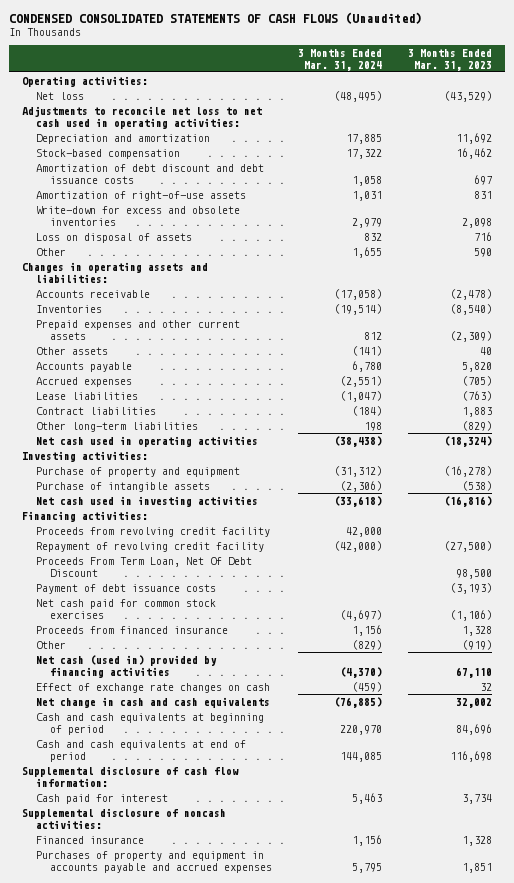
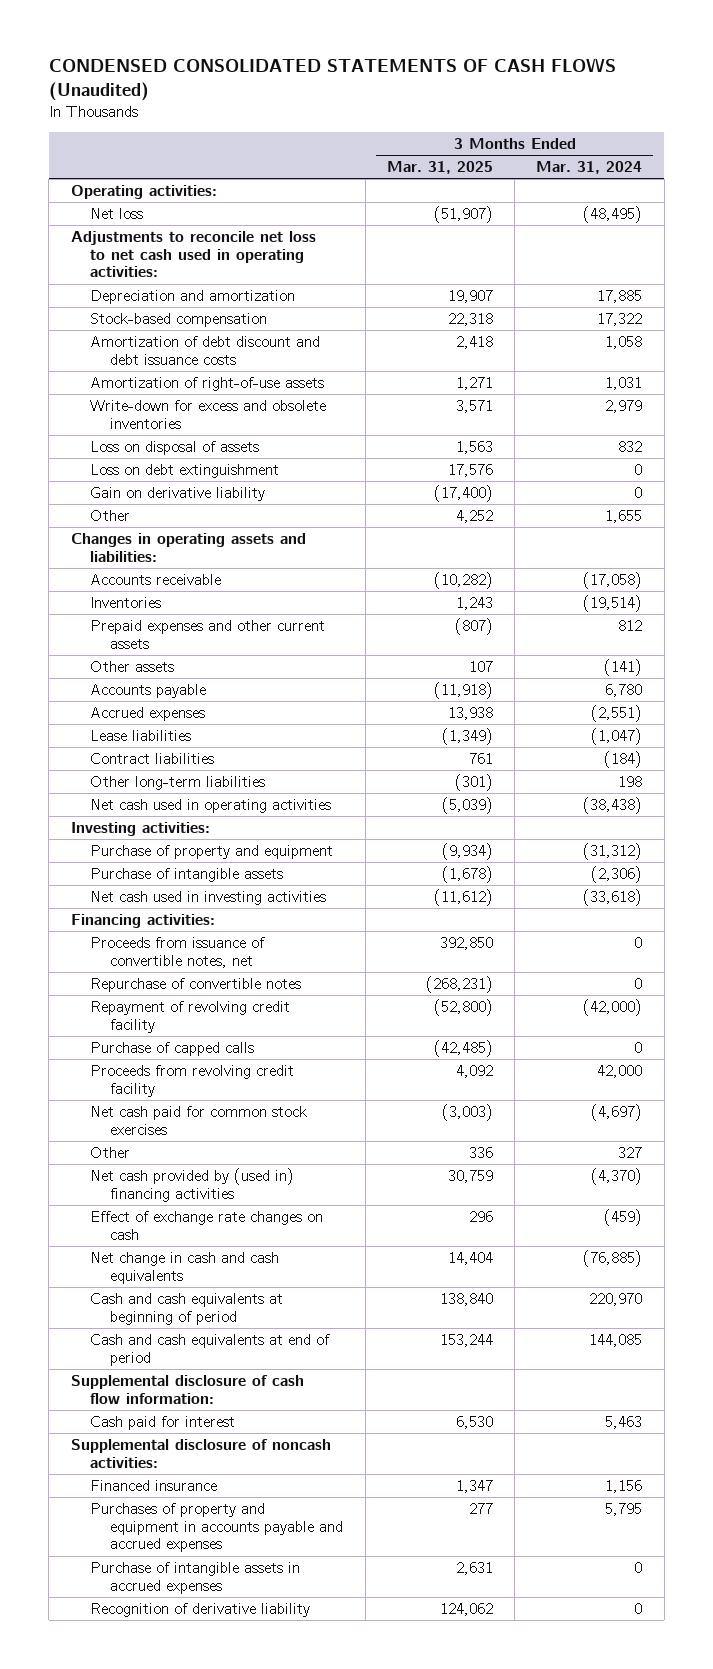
- | 3 Months Ended Mar. 31, 2024 | 3 Months Ended Mar. 31, 2023
+ | 3 Months Ended Mar. 31, 2025 | 3 Months Ended Mar. 31, 2024
+ Loss on debt extinguishment | 17,576 | 0
+ Gain on derivative liability | (17,400) | 0
+ Proceeds from issuance of convertible notes, net | 392,850 | 0
+ Repurchase of convertible notes | (268,231) | 0
- Proceeds From Term Loan, Net Of Debt Discount | | 98,500
- Payment of debt issuance costs | | (3,193)
+ Purchase of capped calls | (42,485) | 0
moved down: Proceeds from revolving credit facility | 4,092 | 42,000
- Proceeds from financed insurance | 1,156 | 1,328
- Other | (829) | (919)
- Net cash (used in) provided by financing activities | (4,370) | 67,110
+ Other | 336 | 327
+ Net cash provided by (used in) financing activities | 30,759 | (4,370)
+ Purchase of intangible assets in accrued expenses | 2,631 | 0
+ Recognition of derivative liability | 124,062 | 0

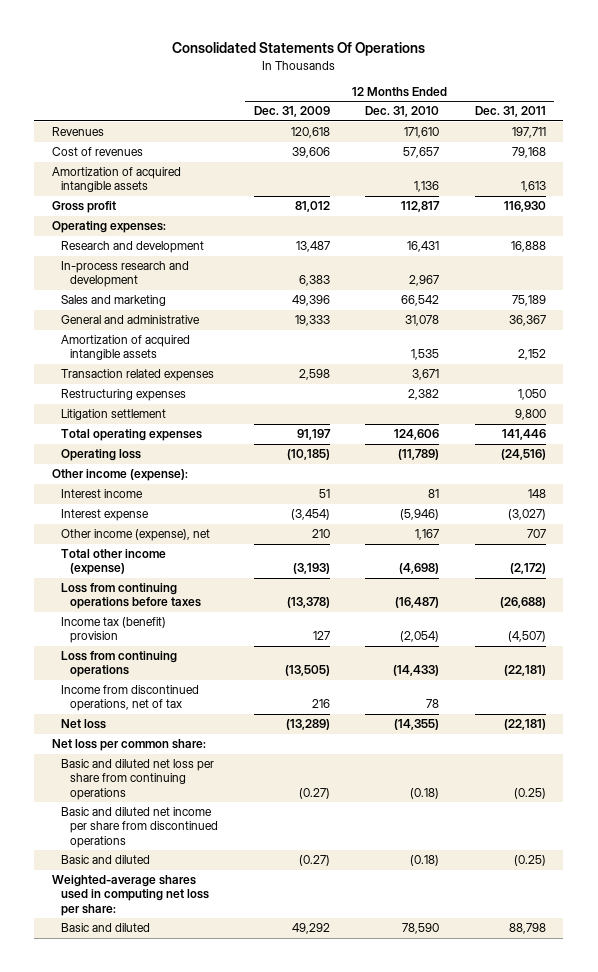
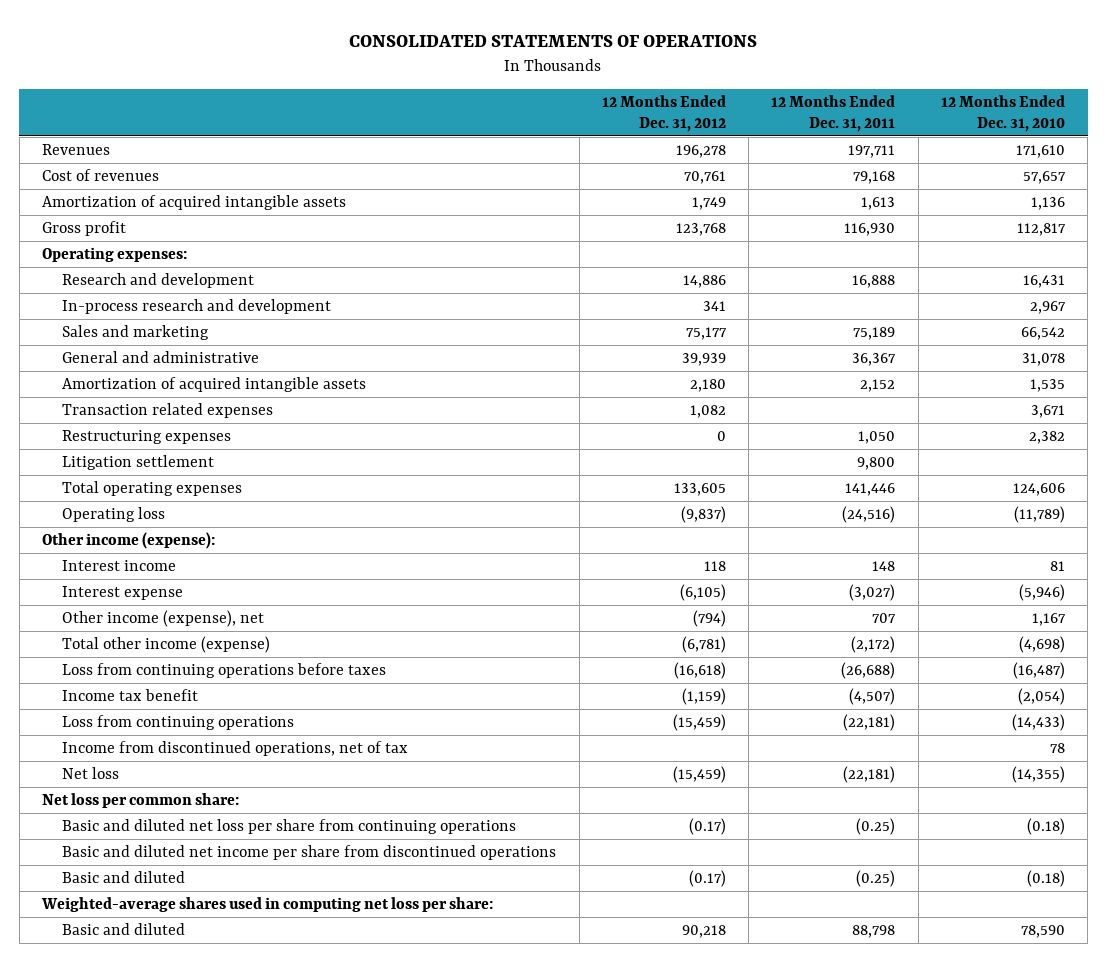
- Consolidated Statements Of Operations
+ CONSOLIDATED STATEMENTS OF OPERATIONS
- | 12 Months Ended Dec. 31, 2009 | 12 Months Ended Dec. 31, 2010 | 12 Months Ended Dec. 31, 2011
+ | 12 Months Ended Dec. 31, 2012 | 12 Months Ended Dec. 31, 2011 | 12 Months Ended Dec. 31, 2010
- Income tax (benefit) provision | 127 | (2,054) | (4,507)
+ Income tax benefit | (1,159) | (4,507) | (2,054)

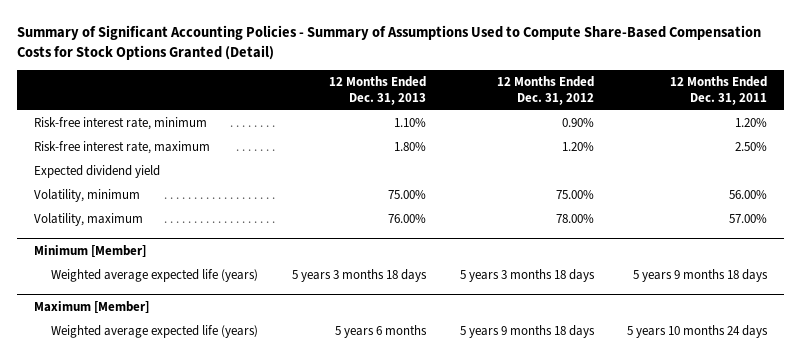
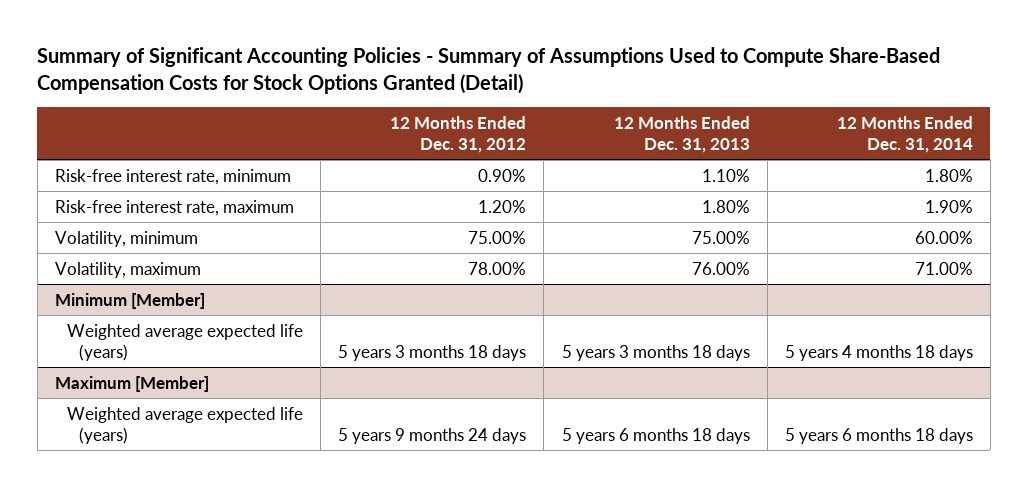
- | 12 Months Ended Dec. 31, 2013 | 12 Months Ended Dec. 31, 2012 | 12 Months Ended Dec. 31, 2011
+ | 12 Months Ended Dec. 31, 2012 | 12 Months Ended Dec. 31, 2013 | 12 Months Ended Dec. 31, 2014
- Expected dividend yield
@ Maximum [Member]
- Weighted average expected life (years) | 5 years 6 months | 5 years 9 months 18 days | 5 years 10 months 24 days
+ Weighted average expected life (years) | 5 years 9 months 24 days | 5 years 6 months 18 days | 5 years 6 months 18 days

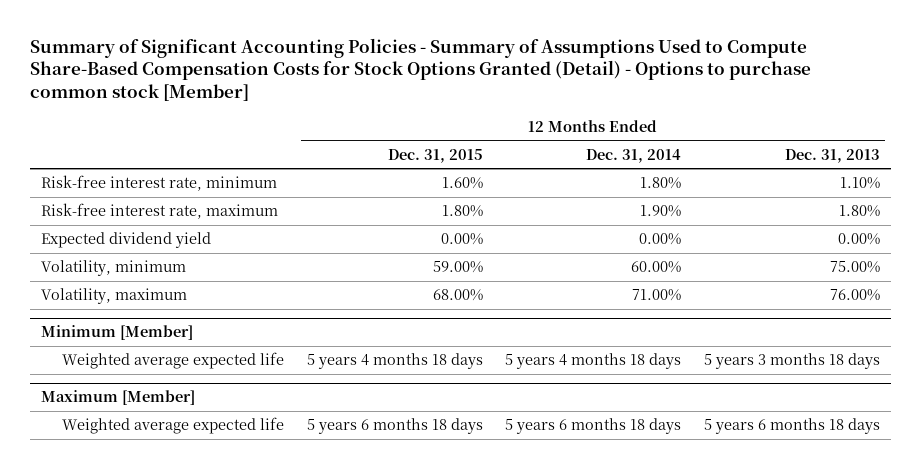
- Summary of Significant Accounting Policies - Summary of Assumptions Used to Compute Share-Based Compensation Costs for Stock Options Granted (Detail)
+ Summary of Significant Accounting Policies - Summary of Assumptions Used to Compute Share-Based Compensation Costs for Stock Options Granted (Detail) - Options to purchase common stock [Member]
- | 12 Months Ended Dec. 31, 2012 | 12 Months Ended Dec. 31, 2013 | 12 Months Ended Dec. 31, 2014
+ | 12 Months Ended Dec. 31, 2015 | 12 Months Ended Dec. 31, 2014 | 12 Months Ended Dec. 31, 2013
+ Expected dividend yield | 0.00% | 0.00% | 0.00%
@ Minimum [Member]
- Weighted average expected life (years) | 5 years 3 months 18 days | 5 years 3 months 18 days | 5 years 4 months 18 days
+ Weighted average expected life | 5 years 4 months 18 days | 5 years 4 months 18 days | 5 years 3 months 18 days
@ Maximum [Member]
- Weighted average expected life (years) | 5 years 9 months 24 days | 5 years 6 months 18 days | 5 years 6 months 18 days
+ Weighted average expected life | 5 years 6 months 18 days | 5 years 6 months 18 days | 5 years 6 months 18 days

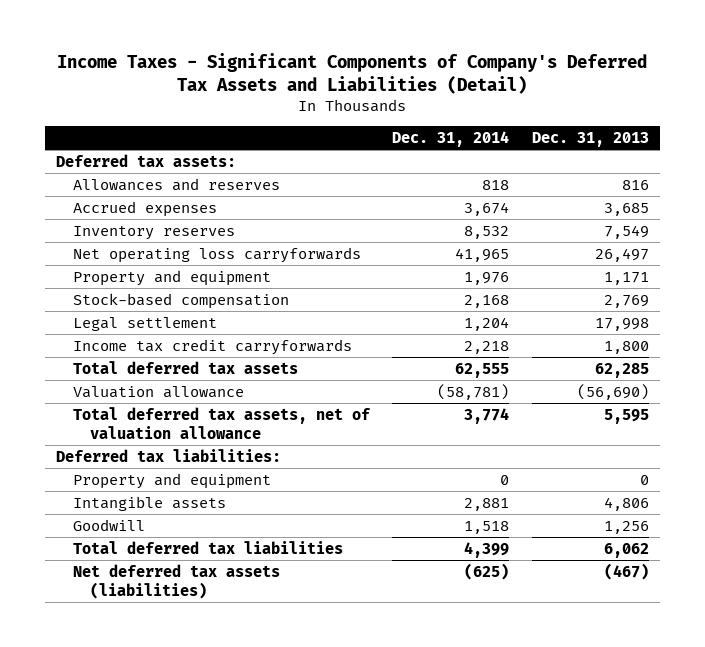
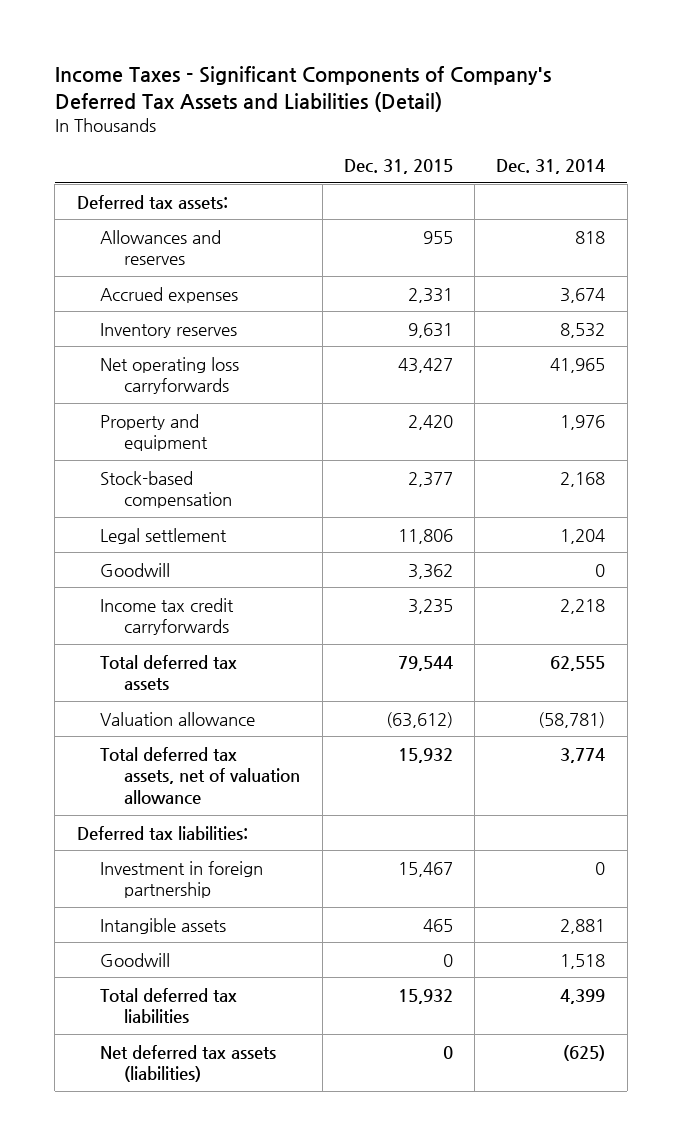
- | Dec. 31, 2014 | Dec. 31, 2013
+ | Dec. 31, 2015 | Dec. 31, 2014
+ Goodwill | 3,362 | 0
- Property and equipment | 0 | 0
+ Investment in foreign partnership | 15,467 | 0

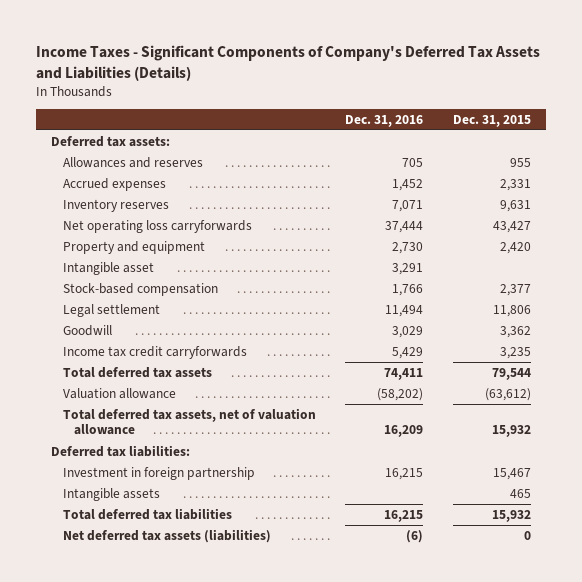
- Income Taxes - Significant Components of Company's Deferred Tax Assets and Liabilities (Detail)
+ Income Taxes - Significant Components of Company's Deferred Tax Assets and Liabilities (Details)
- | Dec. 31, 2015 | Dec. 31, 2014
+ | Dec. 31, 2016 | Dec. 31, 2015
+ Intangible asset | 3,291 |
- Goodwill | 0 | 1,518

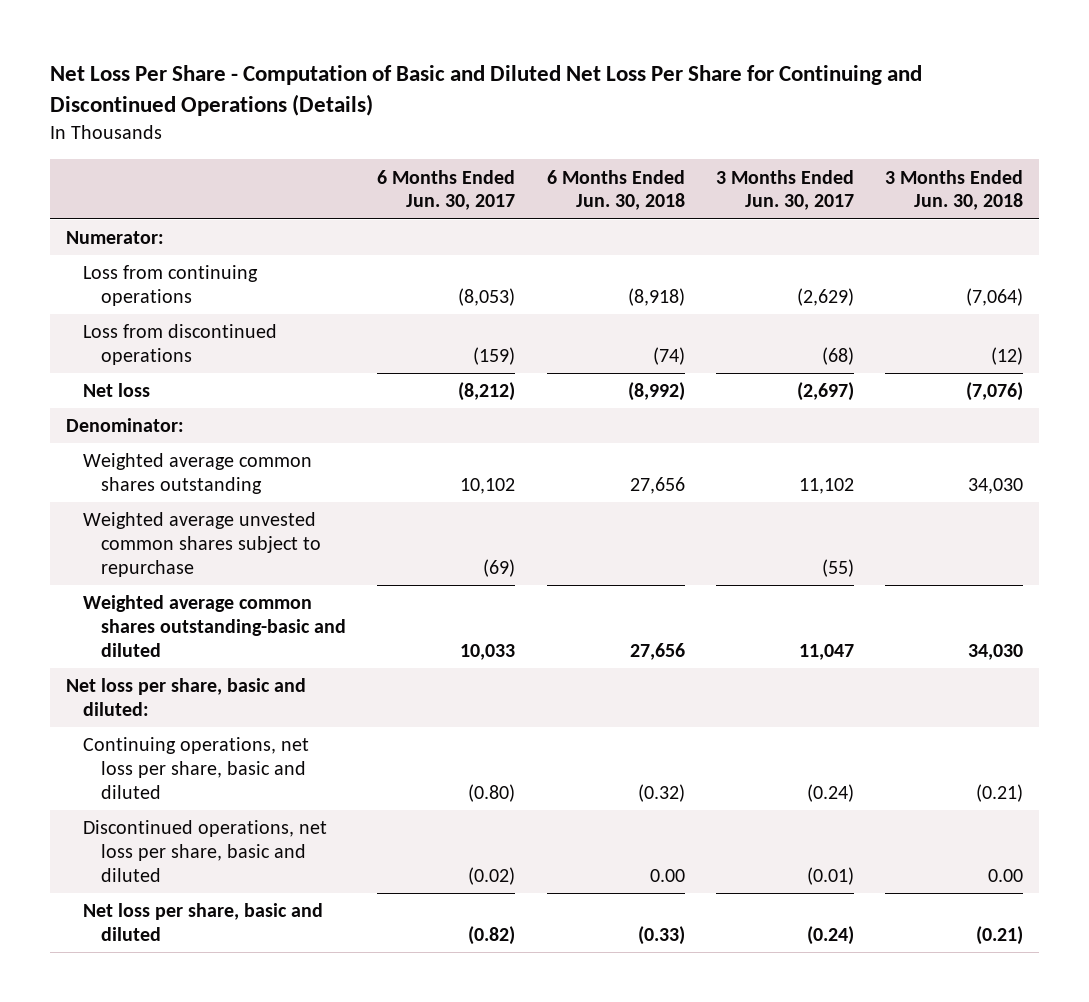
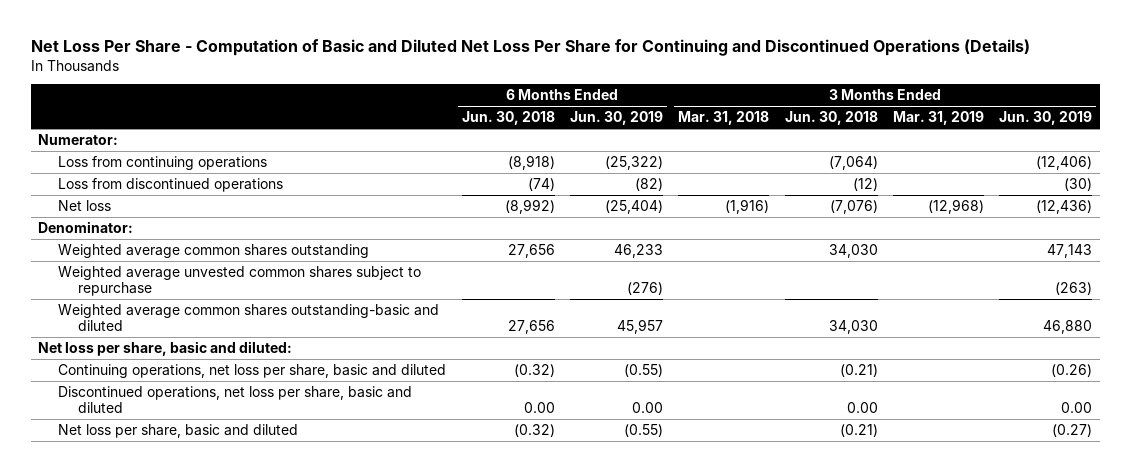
- | 6 Months Ended Jun. 30, 2017 | 6 Months Ended Jun. 30, 2018 | 3 Months Ended Jun. 30, 2017 | 3 Months Ended Jun. 30, 2018
+ | 6 Months Ended Jun. 30, 2018 | 6 Months Ended Jun. 30, 2019 | 3 Months Ended Mar. 31, 2018 | 3 Months Ended Jun. 30, 2018 | 3 Months Ended Mar. 31, 2019 | 3 Months Ended Jun. 30, 2019
- Net loss per share, basic and diluted | (0.82) | (0.33) | (0.24) | (0.21)
+ Net loss per share, basic and diluted | (0.32) | (0.55) | | (0.21) | | (0.27)

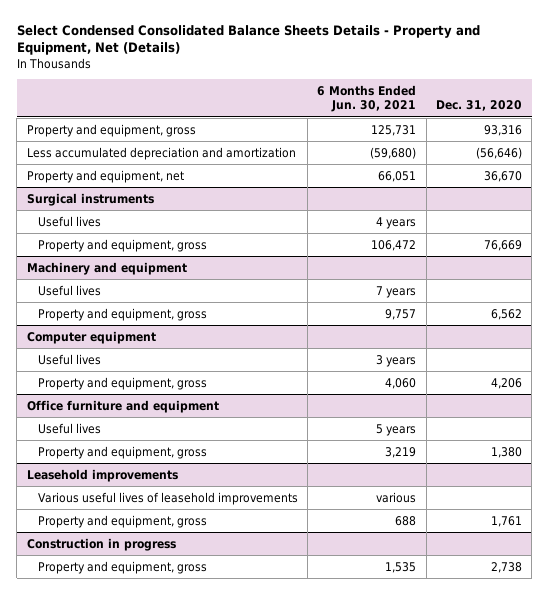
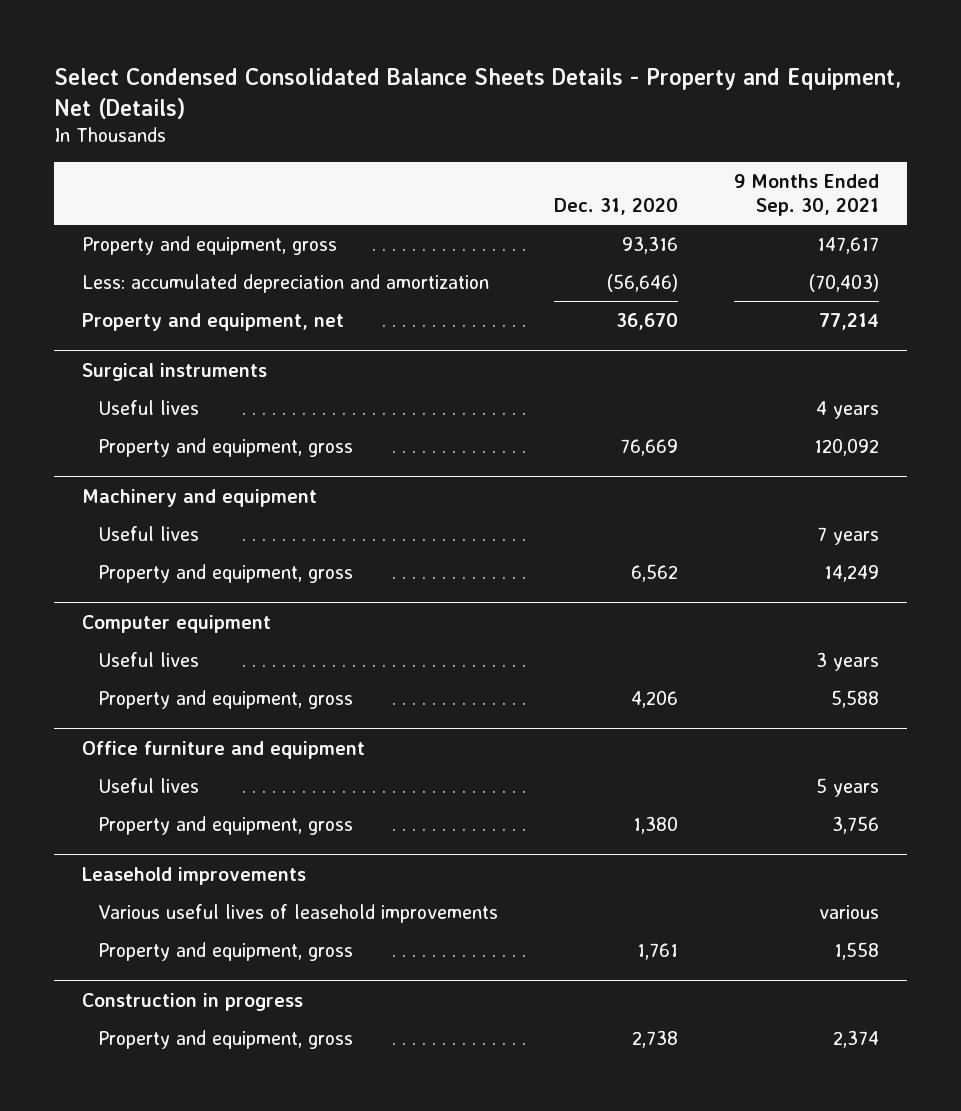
- | 6 Months Ended Jun. 30, 2021 | Dec. 31, 2020
+ | Dec. 31, 2020 | 9 Months Ended Sep. 30, 2021
- Less accumulated depreciation and amortization | (59,680) | (56,646)
+ Less: accumulated depreciation and amortization | (56,646) | (70,403)

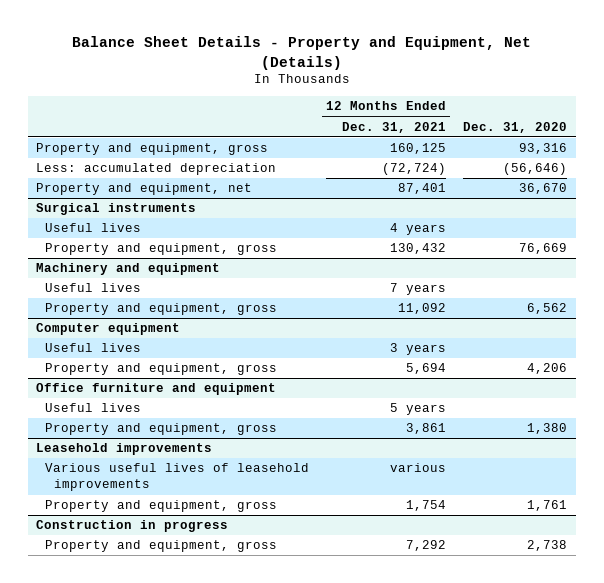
- Select Condensed Consolidated Balance Sheets Details - Property and Equipment, Net (Details)
+ Balance Sheet Details - Property and Equipment, Net (Details)
- | Dec. 31, 2020 | 9 Months Ended Sep. 30, 2021
+ | 12 Months Ended Dec. 31, 2021 | Dec. 31, 2020
- Less: accumulated depreciation and amortization | (56,646) | (70,403)
+ Less: accumulated depreciation | (72,724) | (56,646)

